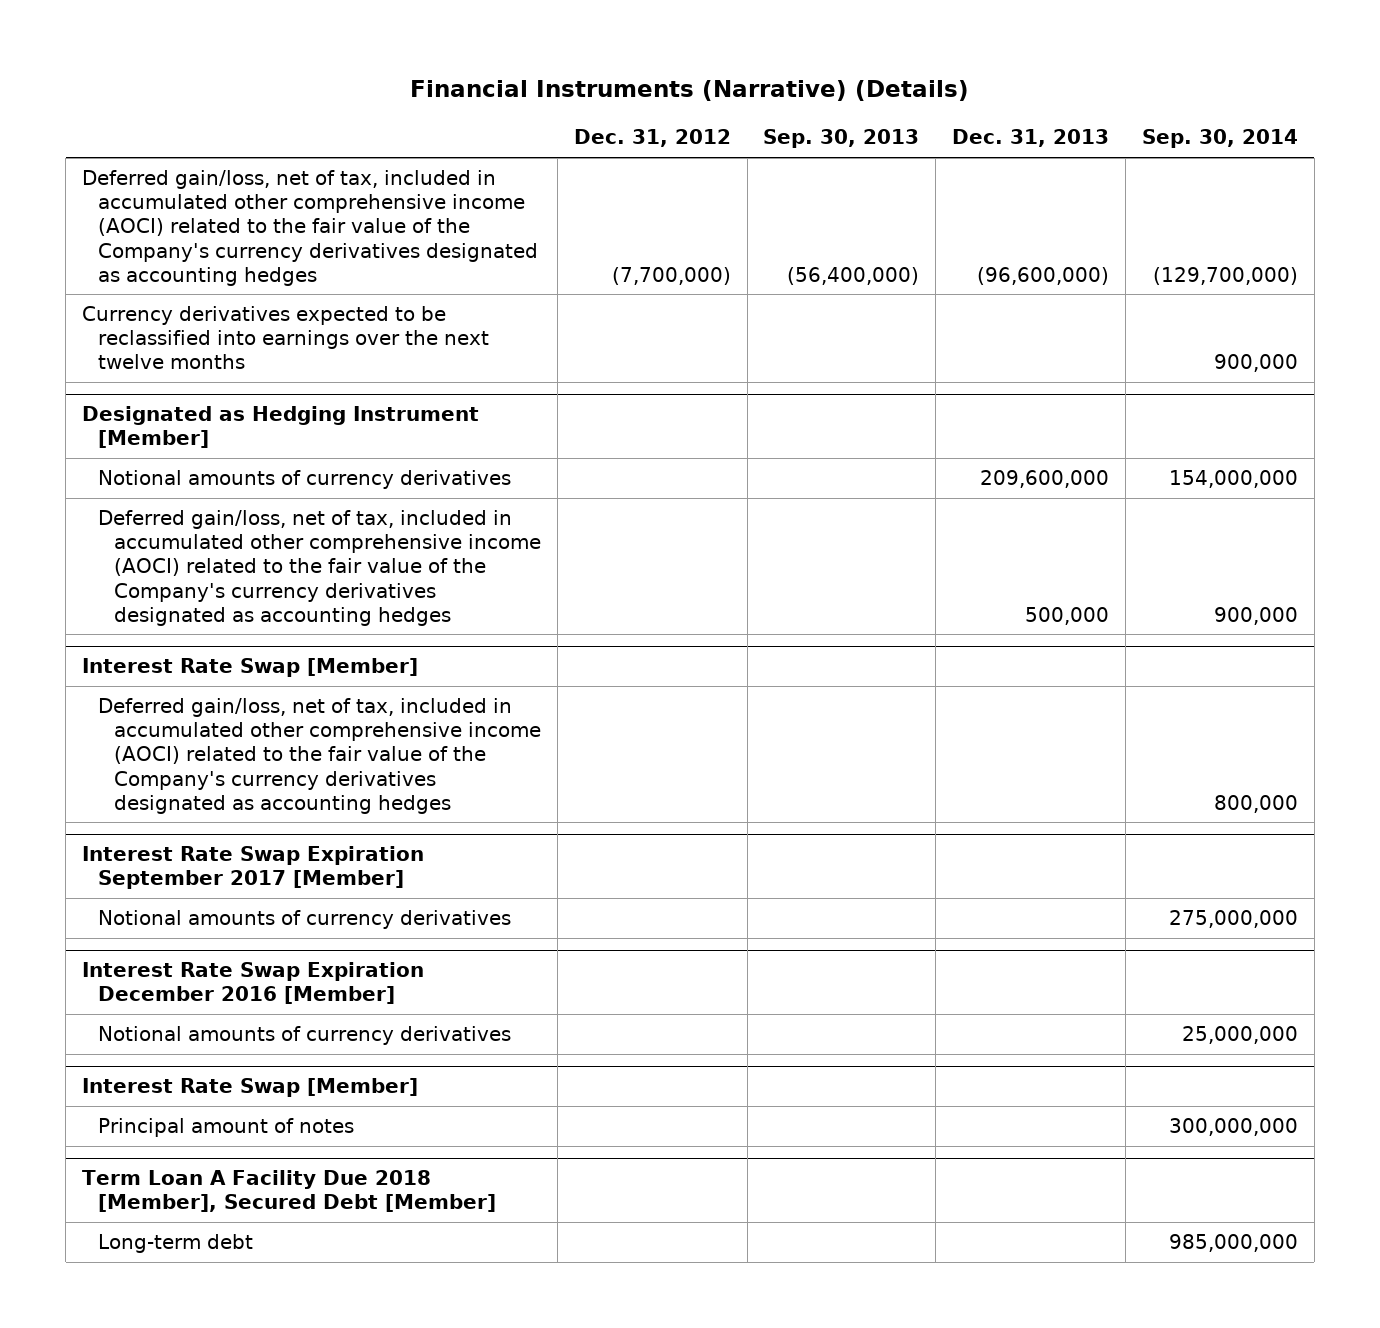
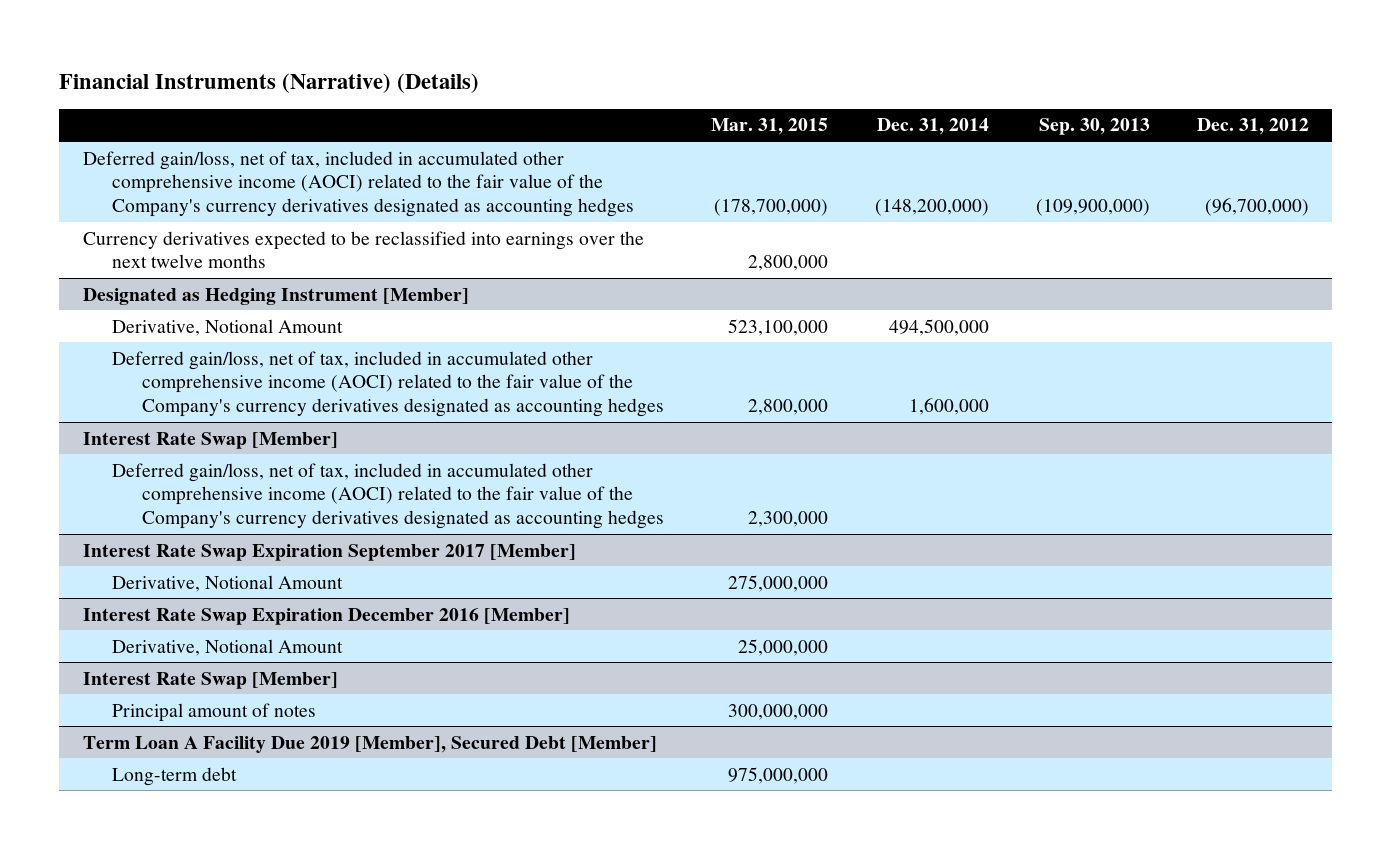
- | Dec. 31, 2012 | Sep. 30, 2013 | Dec. 31, 2013 | Sep. 30, 2014
+ | Mar. 31, 2015 | Dec. 31, 2014 | Sep. 30, 2013 | Dec. 31, 2012
- Deferred gain/loss, net of tax, included in accumulated other comprehensive income (AOCI) related to the fair value of the Company's currency derivatives designated as accounting hedges | (7,700,000) | (56,400,000) | (96,600,000) | (129,700,000)
+ Deferred gain/loss, net of tax, included in accumulated other comprehensive income (AOCI) related to the fair value of the Company's currency derivatives designated as accounting hedges | (178,700,000) | (148,200,000) | (109,900,000) | (96,700,000)
@ Designated as Hedging Instrument [Member]
- Notional amounts of currency derivatives | | | 209,600,000 | 154,000,000
+ Derivative, Notional Amount | 523,100,000 | 494,500,000 | |
@ Interest Rate Swap Expiration September 2017 [Member]
- Notional amounts of currency derivatives | | | | 275,000,000
+ Derivative, Notional Amount | 275,000,000 | | |
@ Interest Rate Swap Expiration December 2016 [Member]
- Notional amounts of currency derivatives | | | | 25,000,000
+ Derivative, Notional Amount | 25,000,000 | | |
- Term Loan A Facility Due 2018 [Member], Secured Debt [Member]
+ Term Loan A Facility Due 2019 [Member], Secured Debt [Member]

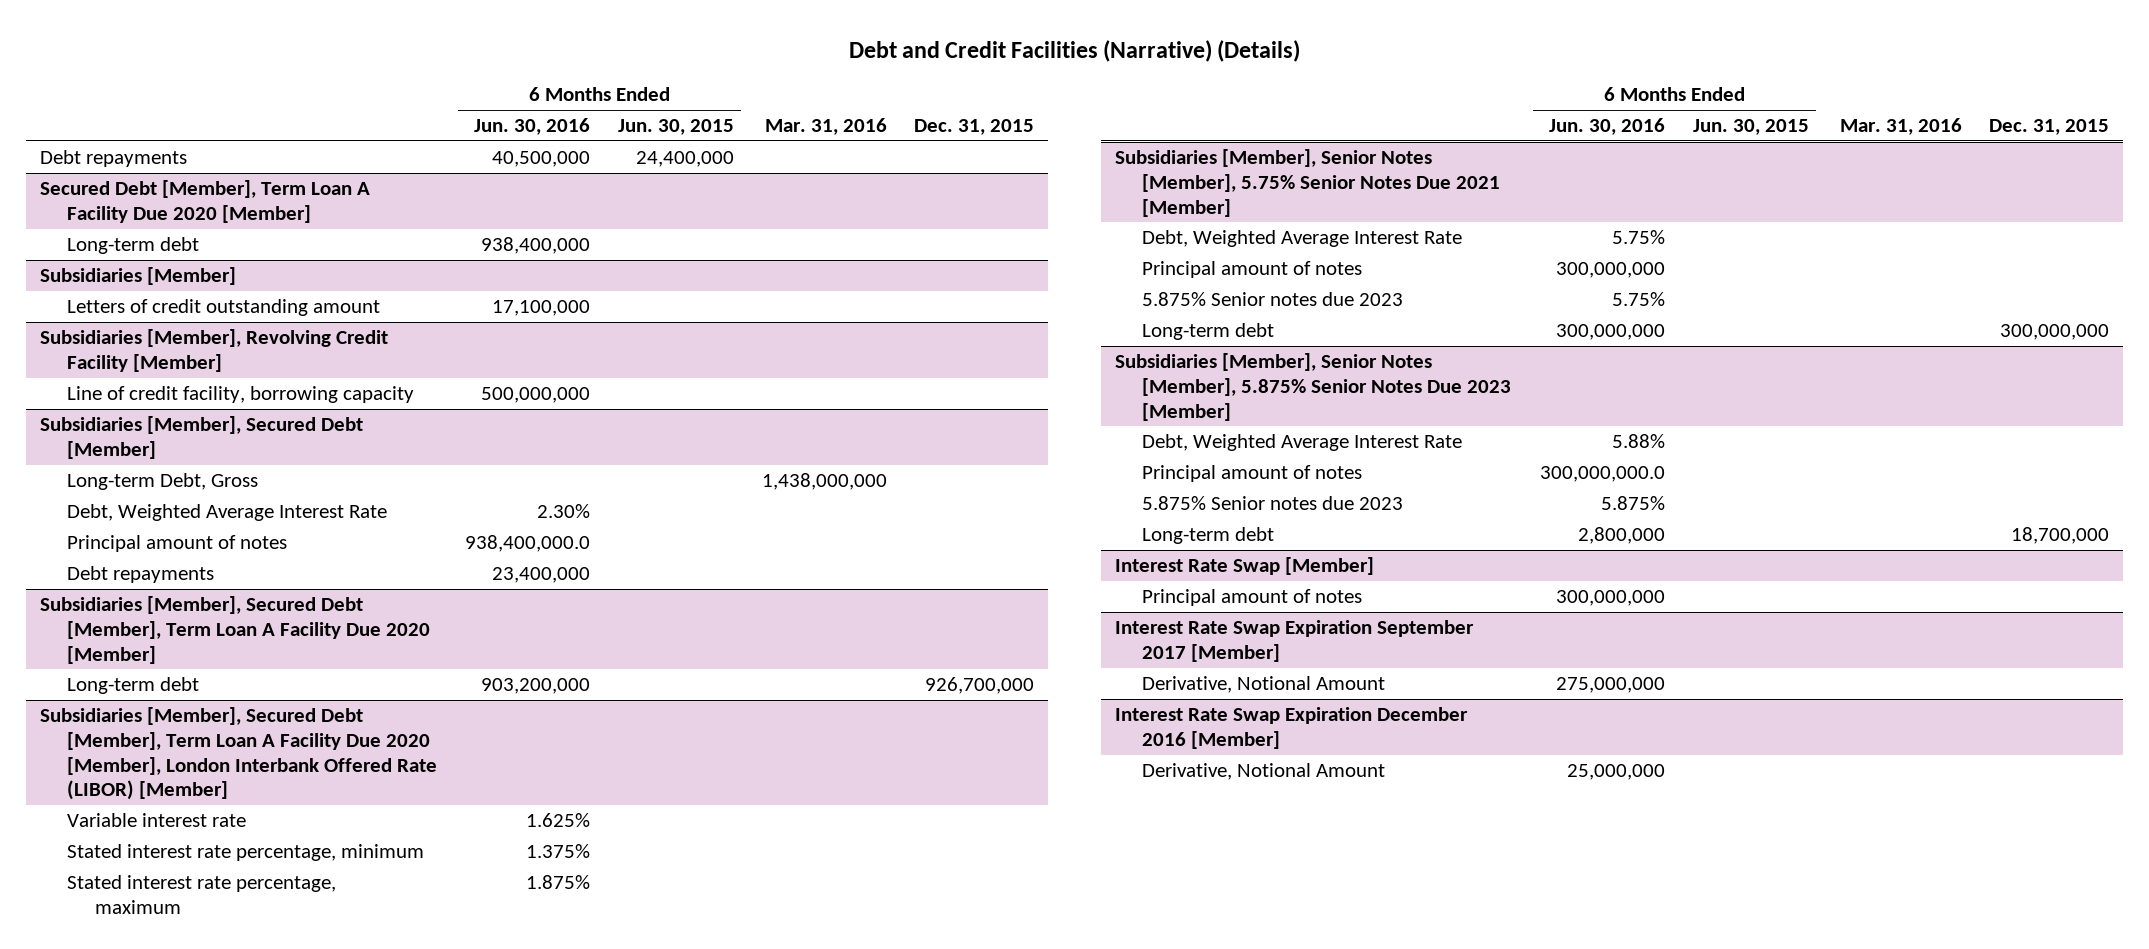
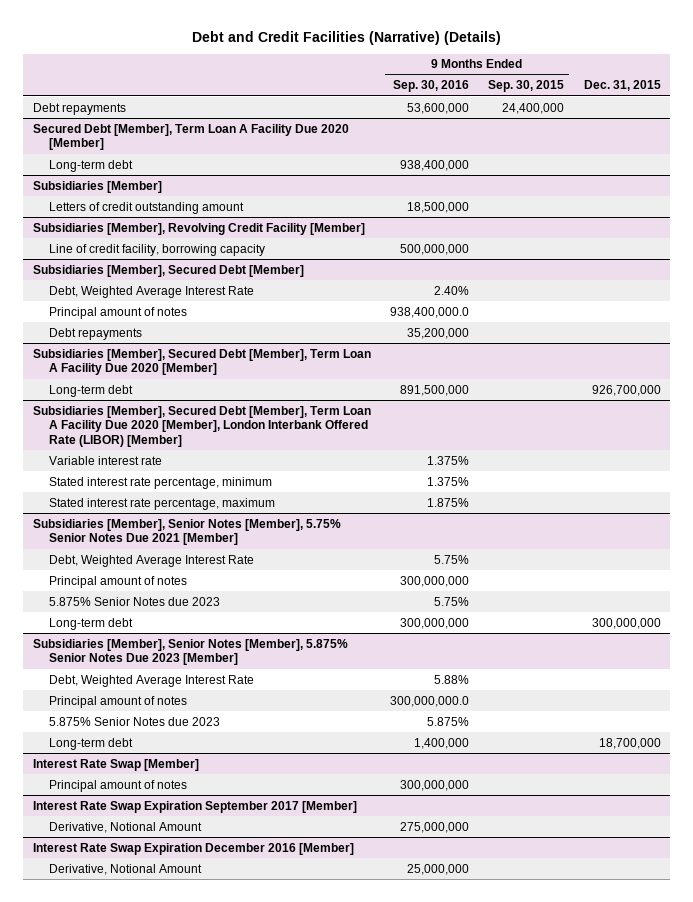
- | 6 Months Ended Jun. 30, 2016 | 6 Months Ended Jun. 30, 2015 | Mar. 31, 2016 | Dec. 31, 2015
+ | 9 Months Ended Sep. 30, 2016 | 9 Months Ended Sep. 30, 2015 | Dec. 31, 2015
@ Subsidiaries [Member], Secured Debt [Member]
- Long-term Debt, Gross | | | 1,438,000,000 |
@ Subsidiaries [Member], Senior Notes [Member], 5.75% Senior Notes Due 2021 [Member]
- 5.875% Senior notes due 2023 | 5.75% | | |
+ 5.875% Senior Notes due 2023 | 5.75% | |
@ Subsidiaries [Member], Senior Notes [Member], 5.875% Senior Notes Due 2023 [Member]
- 5.875% Senior notes due 2023 | 5.875% | | |
+ 5.875% Senior Notes due 2023 | 5.875% | |

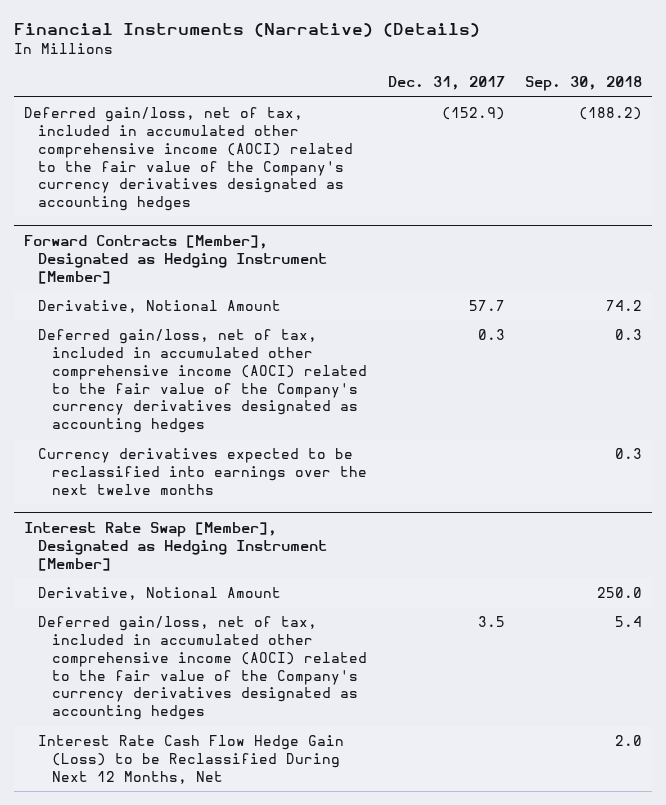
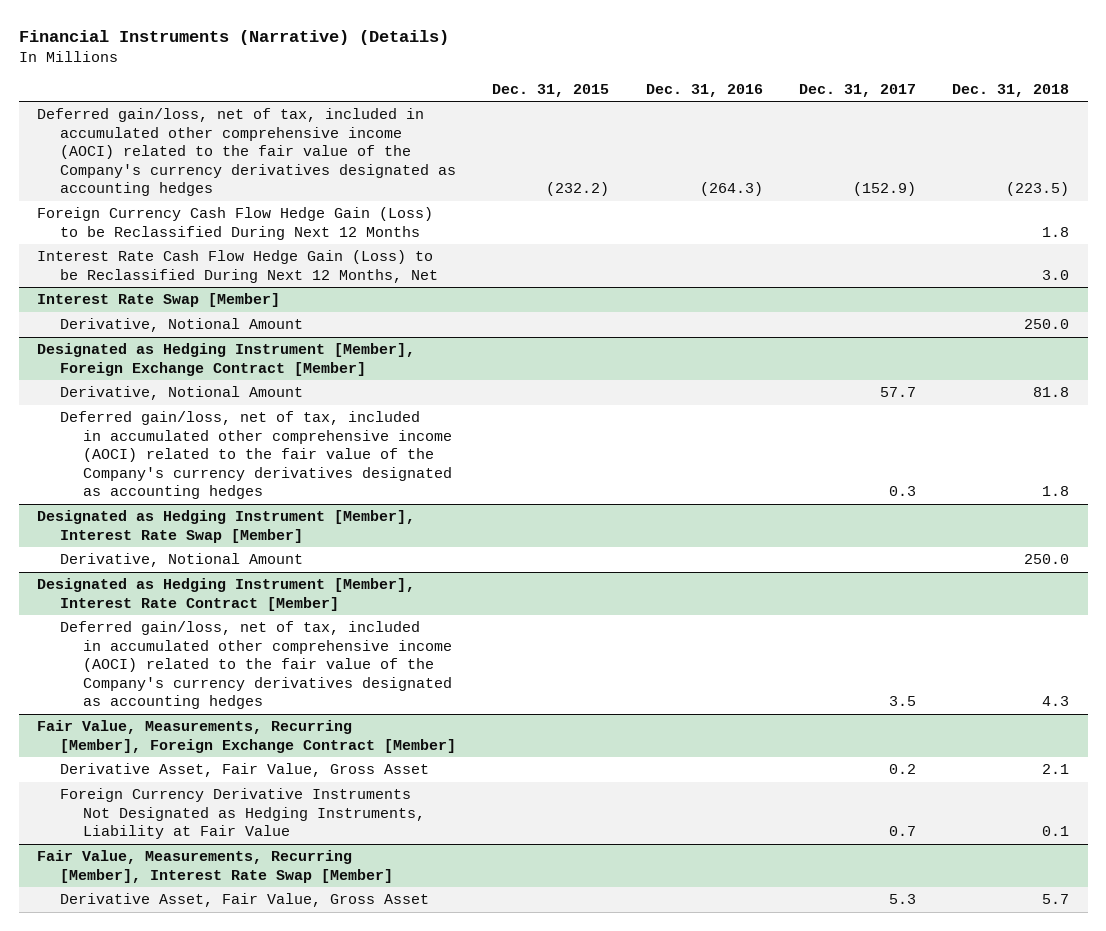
- | Dec. 31, 2017 | Sep. 30, 2018
+ | Dec. 31, 2015 | Dec. 31, 2016 | Dec. 31, 2017 | Dec. 31, 2018
- Forward Contracts [Member], Designated as Hedging Instrument [Member]
+ Foreign Currency Cash Flow Hedge Gain (Loss) to be Reclassified During Next 12 Months | | | | 1.8
+ Interest Rate Cash Flow Hedge Gain (Loss) to be Reclassified During Next 12 Months, Net | | | | 3.0
+ Interest Rate Swap [Member]
+ Derivative, Notional Amount | | | | 250.0
+ Designated as Hedging Instrument [Member], Foreign Exchange Contract [Member]
- Currency derivatives expected to be reclassified into earnings over the next twelve months | | 0.3
- Interest Rate Swap [Member], Designated as Hedging Instrument [Member]
+ Designated as Hedging Instrument [Member], Interest Rate Swap [Member]
- Deferred gain/loss, net of tax, included in accumulated other comprehensive income (AOCI) related to the fair value of the Company's currency derivatives designated as accounting hedges | 3.5 | 5.4
- Interest Rate Cash Flow Hedge Gain (Loss) to be Reclassified During Next 12 Months, Net | | 2.0
+ Designated as Hedging Instrument [Member], Interest Rate Contract [Member]
+ Deferred gain/loss, net of tax, included in accumulated other comprehensive income (AOCI) related to the fair value of the Company's currency derivatives designated as accounting hedges | | | 3.5 | 4.3
+ Fair Value, Measurements, Recurring [Member], Foreign Exchange Contract [Member]
+ Derivative Asset, Fair Value, Gross Asset | | | 0.2 | 2.1
+ Foreign Currency Derivative Instruments Not Designated as Hedging Instruments, Liability at Fair Value | | | 0.7 | 0.1
+ Fair Value, Measurements, Recurring [Member], Interest Rate Swap [Member]
+ Derivative Asset, Fair Value, Gross Asset | | | 5.3 | 5.7

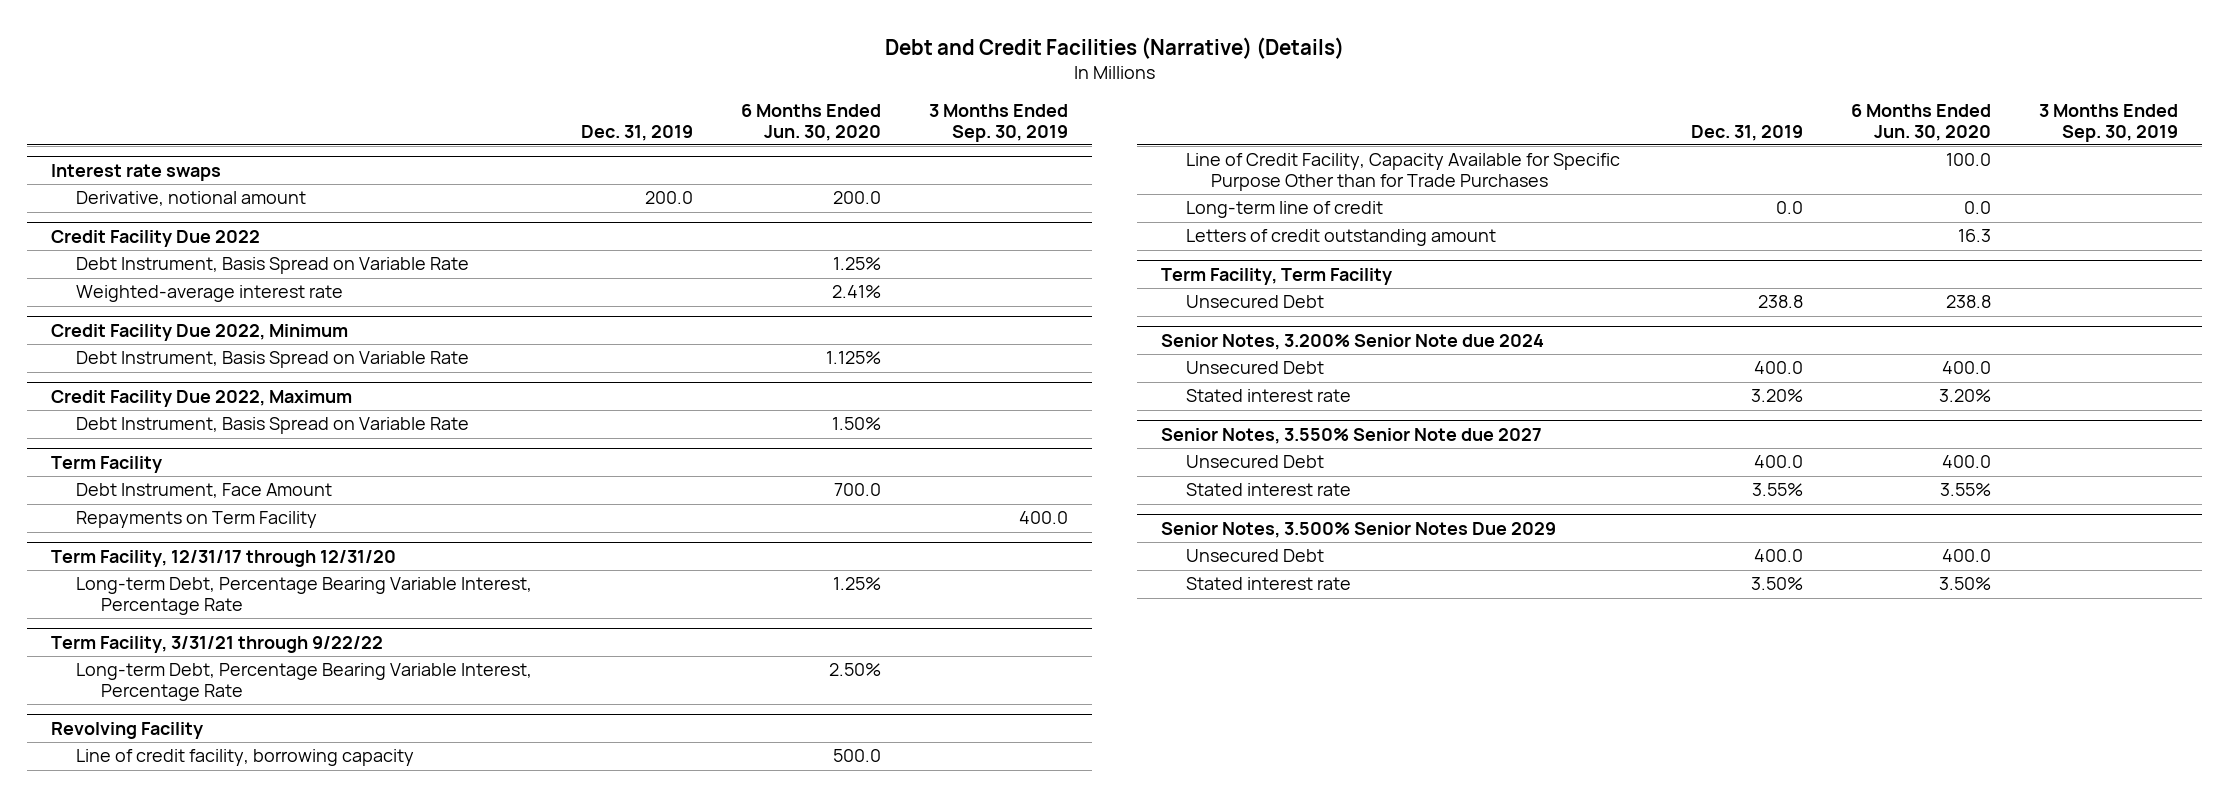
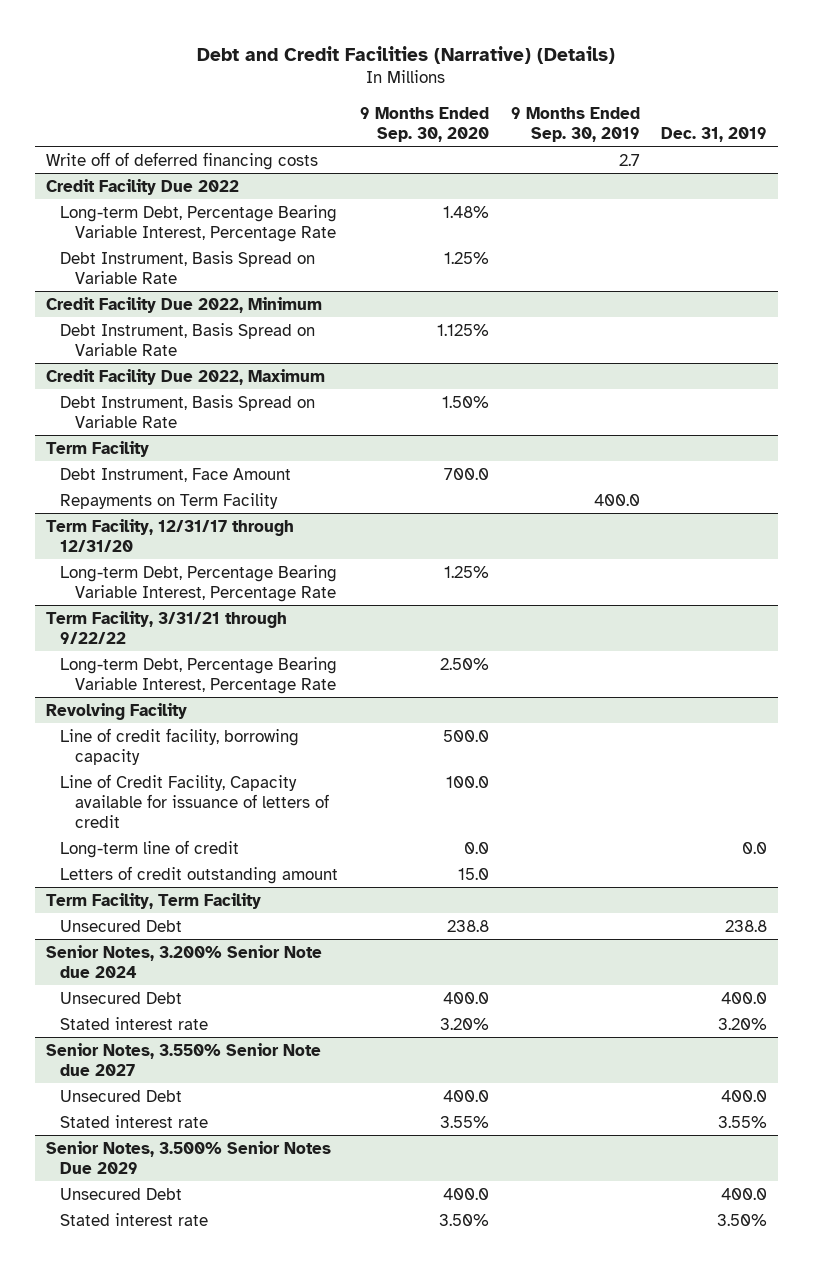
- | Dec. 31, 2019 | 6 Months Ended Jun. 30, 2020 | 3 Months Ended Sep. 30, 2019
+ | 9 Months Ended Sep. 30, 2020 | 9 Months Ended Sep. 30, 2019 | Dec. 31, 2019
- Interest rate swaps
- Derivative, notional amount | 200.0 | 200.0 |
+ Write off of deferred financing costs | | 2.7 |
@ Credit Facility Due 2022
+ Long-term Debt, Percentage Bearing Variable Interest, Percentage Rate | 1.48% | |
- Weighted-average interest rate | | 2.41% |
@ Revolving Facility
- Line of Credit Facility, Capacity Available for Specific Purpose Other than for Trade Purchases | | 100.0 |
+ Line of Credit Facility, Capacity available for issuance of letters of credit | 100.0 | |

